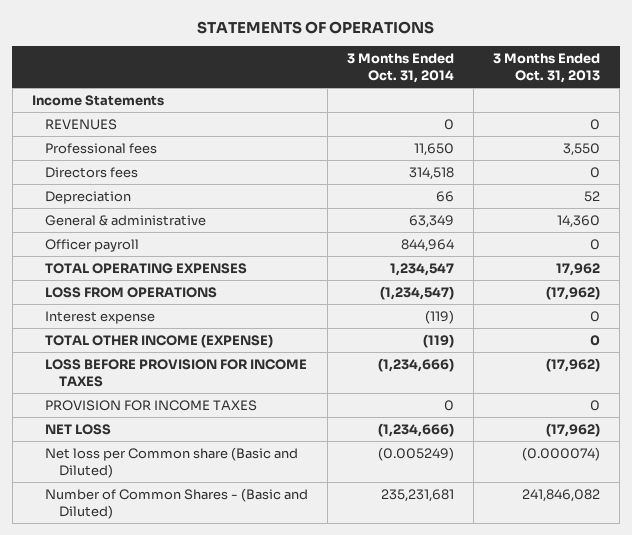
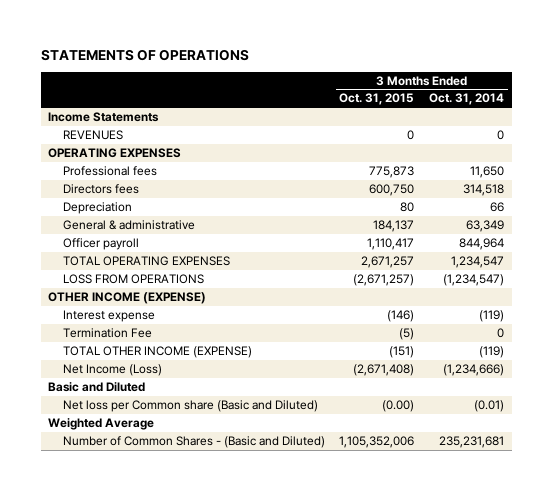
- | 3 Months Ended Oct. 31, 2014 | 3 Months Ended Oct. 31, 2013
+ | 3 Months Ended Oct. 31, 2015 | 3 Months Ended Oct. 31, 2014
+ OPERATING EXPENSES
+ OTHER INCOME (EXPENSE)
+ Termination Fee | (5) | 0
- LOSS BEFORE PROVISION FOR INCOME TAXES | (1,234,666) | (17,962)
- PROVISION FOR INCOME TAXES | 0 | 0
- NET LOSS | (1,234,666) | (17,962)
- Net loss per Common share (Basic and Diluted) | (0.005249) | (0.000074)
+ Net Income (Loss) | (2,671,408) | (1,234,666)
+ Basic and Diluted
+ Net loss per Common share (Basic and Diluted) | (0.00) | (0.01)
+ Weighted Average

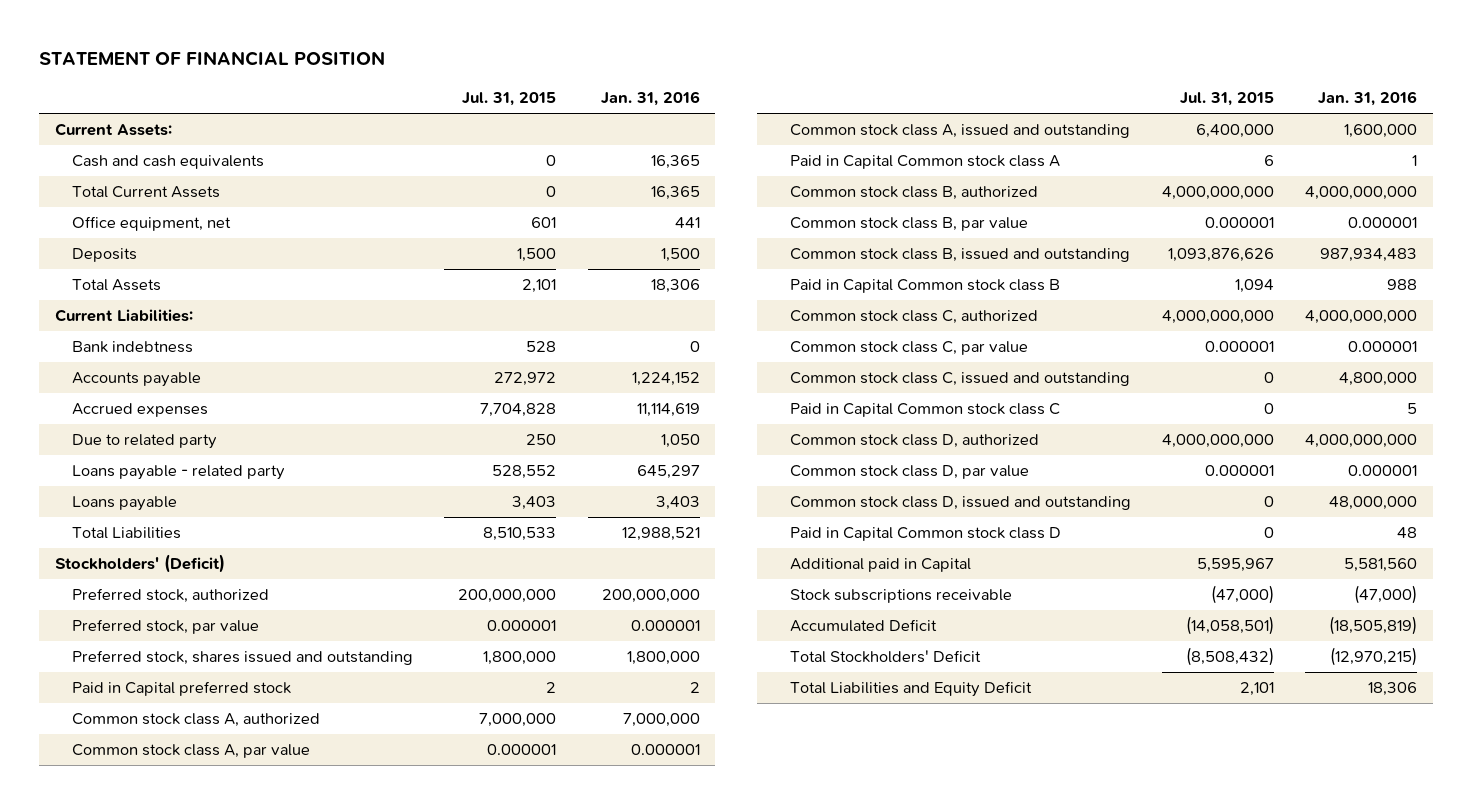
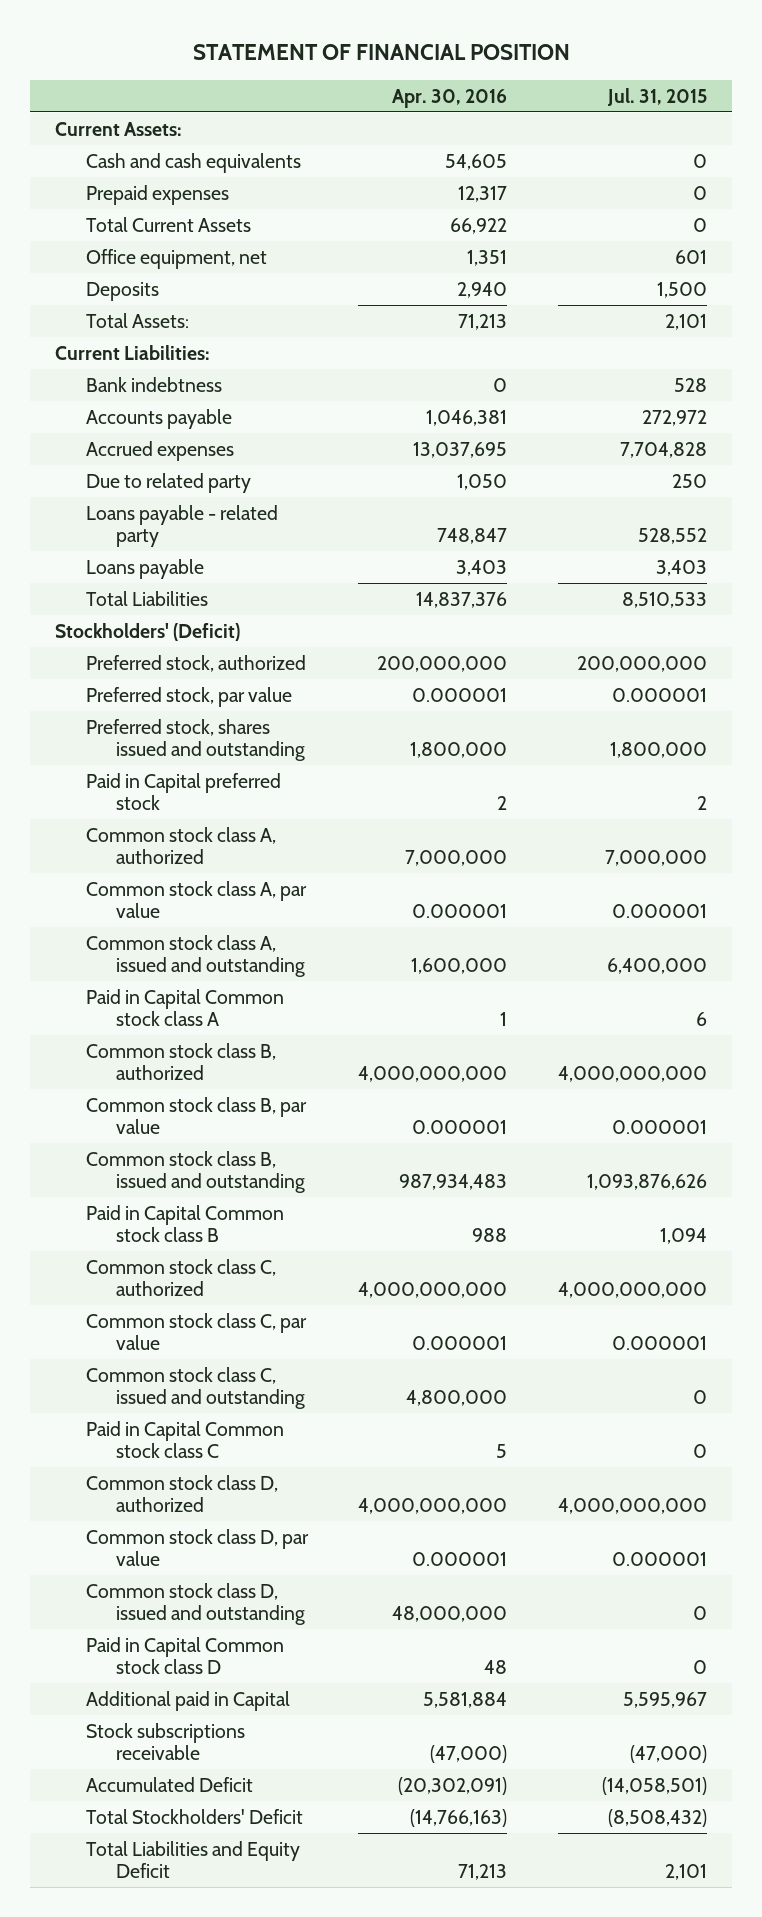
- | Jul. 31, 2015 | Jan. 31, 2016
+ | Apr. 30, 2016 | Jul. 31, 2015
+ Prepaid expenses | 12,317 | 0
- Total Assets | 2,101 | 18,306
+ Total Assets: | 71,213 | 2,101

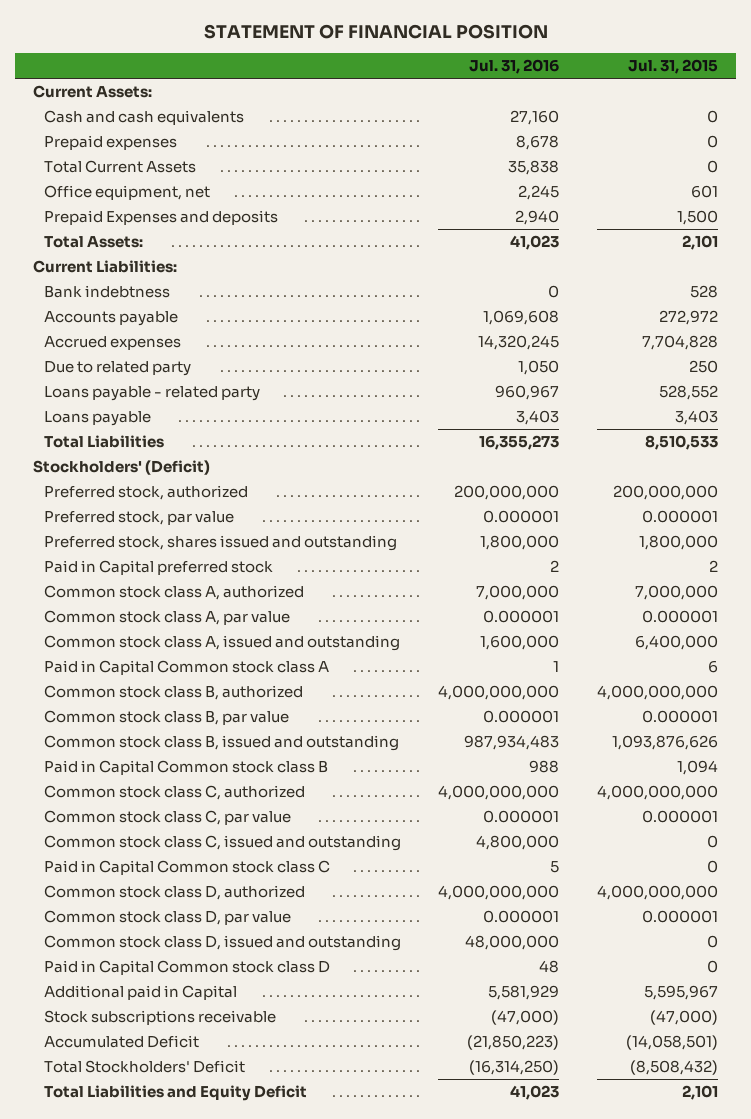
- | Apr. 30, 2016 | Jul. 31, 2015
+ | Jul. 31, 2016 | Jul. 31, 2015
- Deposits | 2,940 | 1,500
+ Prepaid Expenses and deposits | 2,940 | 1,500

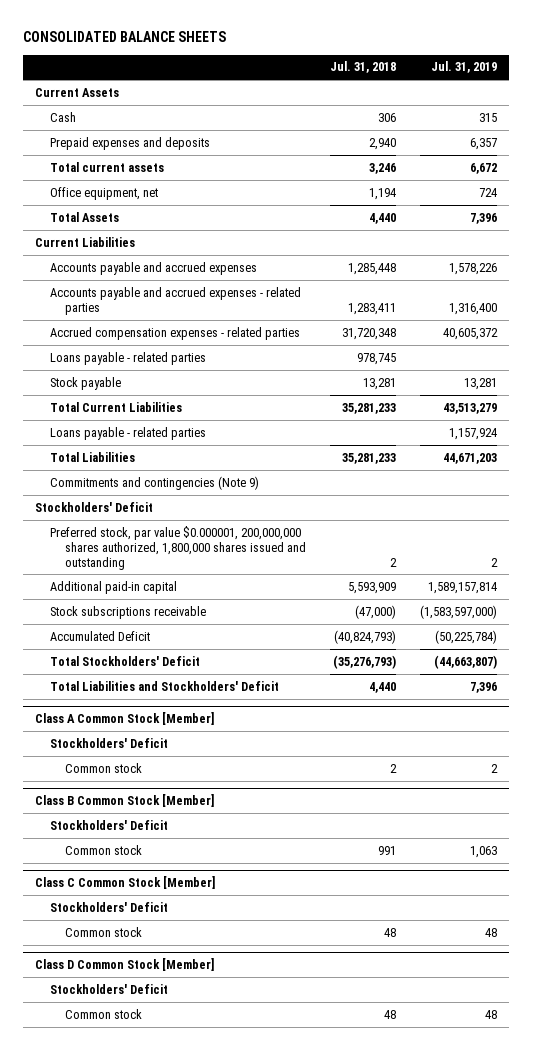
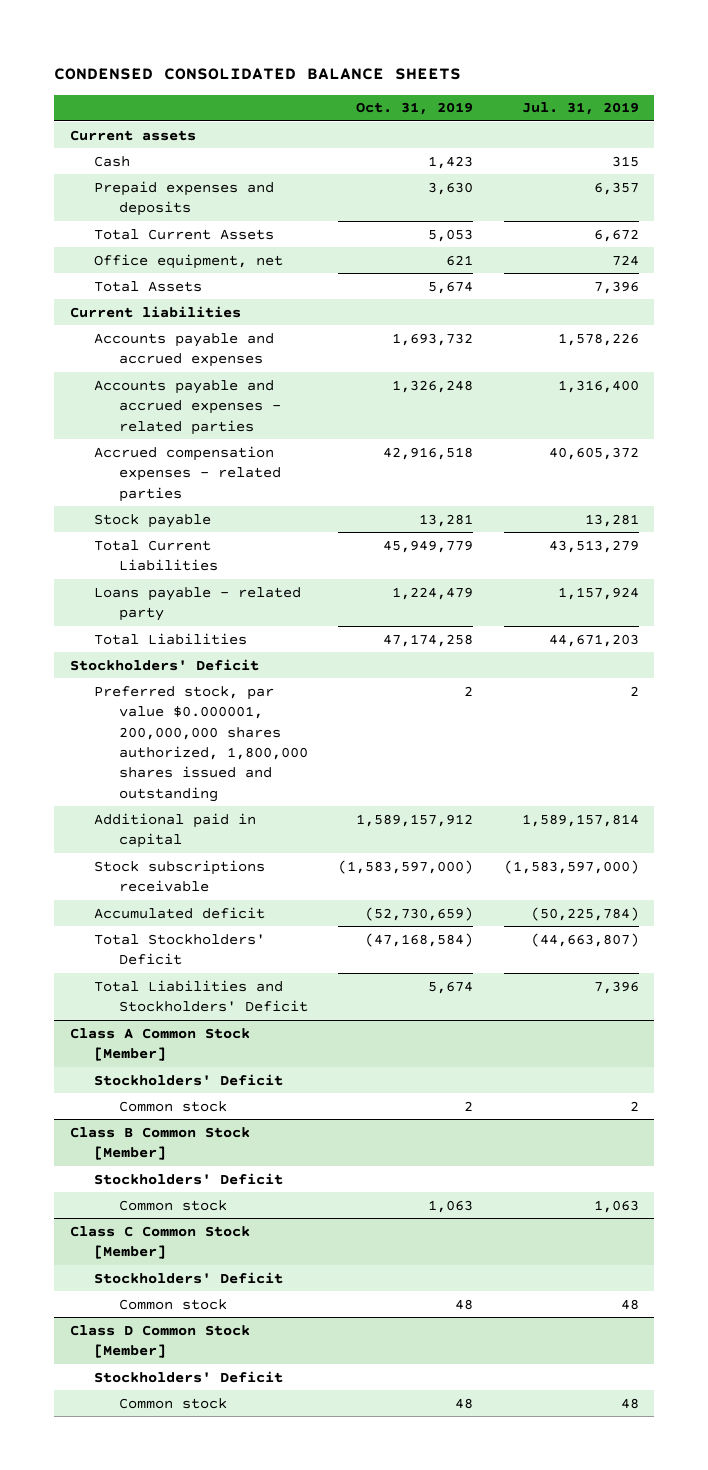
- CONSOLIDATED BALANCE SHEETS
+ CONDENSED CONSOLIDATED BALANCE SHEETS
- | Jul. 31, 2018 | Jul. 31, 2019
+ | Oct. 31, 2019 | Jul. 31, 2019
- Current Assets
+ Current assets
- Total current assets | 3,246 | 6,672
+ Total Current Assets | 5,053 | 6,672
- Current Liabilities
+ Current liabilities
- Loans payable - related parties | 978,745 |
- Loans payable - related parties | | 1,157,924
+ Loans payable - related party | 1,224,479 | 1,157,924
- Commitments and contingencies (Note 9)
- Additional paid-in capital | 5,593,909 | 1,589,157,814
+ Additional paid in capital | 1,589,157,912 | 1,589,157,814
- Accumulated Deficit | (40,824,793) | (50,225,784)
+ Accumulated deficit | (52,730,659) | (50,225,784)

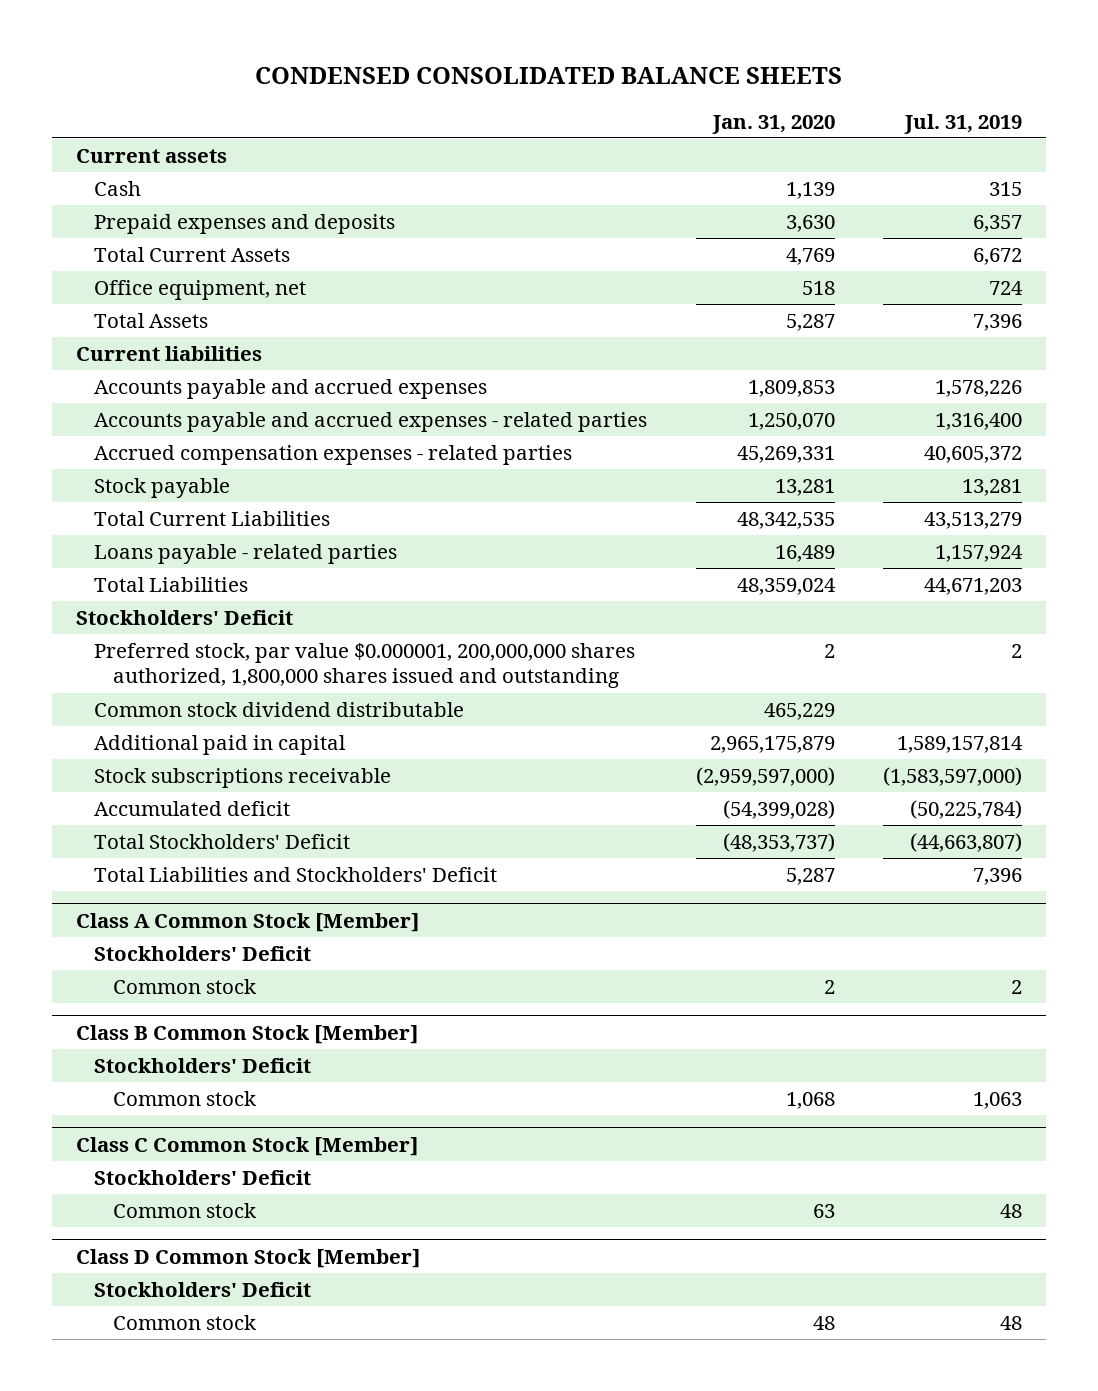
- | Oct. 31, 2019 | Jul. 31, 2019
+ | Jan. 31, 2020 | Jul. 31, 2019
- Loans payable - related party | 1,224,479 | 1,157,924
+ Loans payable - related parties | 16,489 | 1,157,924
+ Common stock dividend distributable | 465,229 |

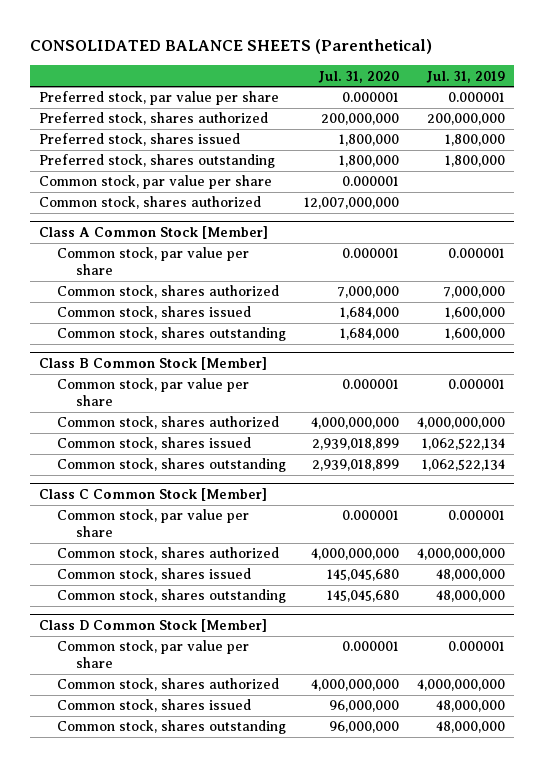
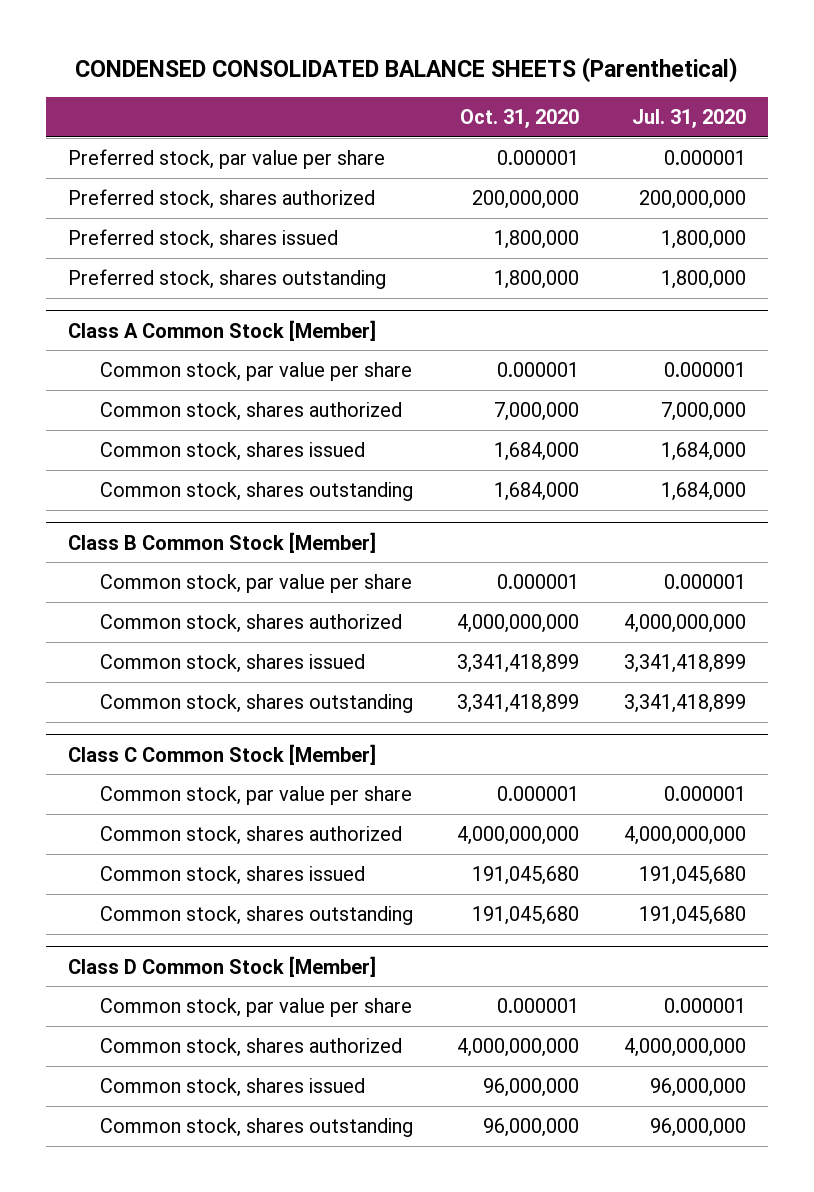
- CONSOLIDATED BALANCE SHEETS (Parenthetical)
+ CONDENSED CONSOLIDATED BALANCE SHEETS (Parenthetical)
- | Jul. 31, 2020 | Jul. 31, 2019
+ | Oct. 31, 2020 | Jul. 31, 2020
- Common stock, par value per share | 0.000001 |
- Common stock, shares authorized | 12,007,000,000 |
@ Class B Common Stock [Member]
- Common stock, shares issued | 2,939,018,899 | 1,062,522,134
- Common stock, shares outstanding | 2,939,018,899 | 1,062,522,134
+ Common stock, shares issued | 3,341,418,899 | 3,341,418,899
+ Common stock, shares outstanding | 3,341,418,899 | 3,341,418,899
@ Class C Common Stock [Member]
- Common stock, shares issued | 145,045,680 | 48,000,000
- Common stock, shares outstanding | 145,045,680 | 48,000,000
+ Common stock, shares issued | 191,045,680 | 191,045,680
+ Common stock, shares outstanding | 191,045,680 | 191,045,680

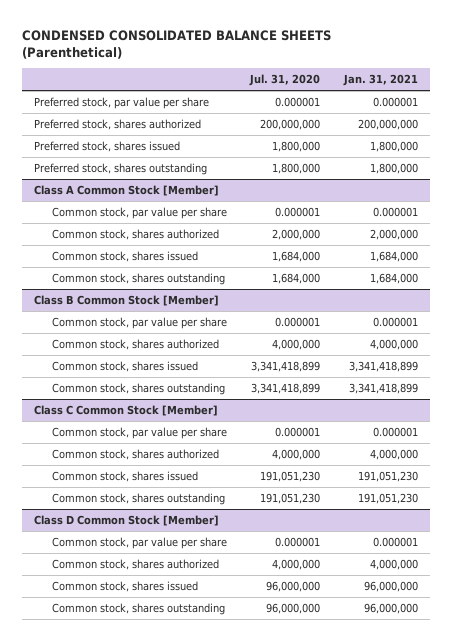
- | Oct. 31, 2020 | Jul. 31, 2020
+ | Jul. 31, 2020 | Jan. 31, 2021
@ Class A Common Stock [Member]
- Common stock, shares authorized | 7,000,000 | 7,000,000
+ Common stock, shares authorized | 2,000,000 | 2,000,000
@ Class B Common Stock [Member]
- Common stock, shares authorized | 4,000,000,000 | 4,000,000,000
+ Common stock, shares authorized | 4,000,000 | 4,000,000
@ Class C Common Stock [Member]
- Common stock, shares authorized | 4,000,000,000 | 4,000,000,000
- Common stock, shares issued | 191,045,680 | 191,045,680
- Common stock, shares outstanding | 191,045,680 | 191,045,680
+ Common stock, shares authorized | 4,000,000 | 4,000,000
+ Common stock, shares issued | 191,051,230 | 191,051,230
+ Common stock, shares outstanding | 191,051,230 | 191,051,230
@ Class D Common Stock [Member]
- Common stock, shares authorized | 4,000,000,000 | 4,000,000,000
+ Common stock, shares authorized | 4,000,000 | 4,000,000

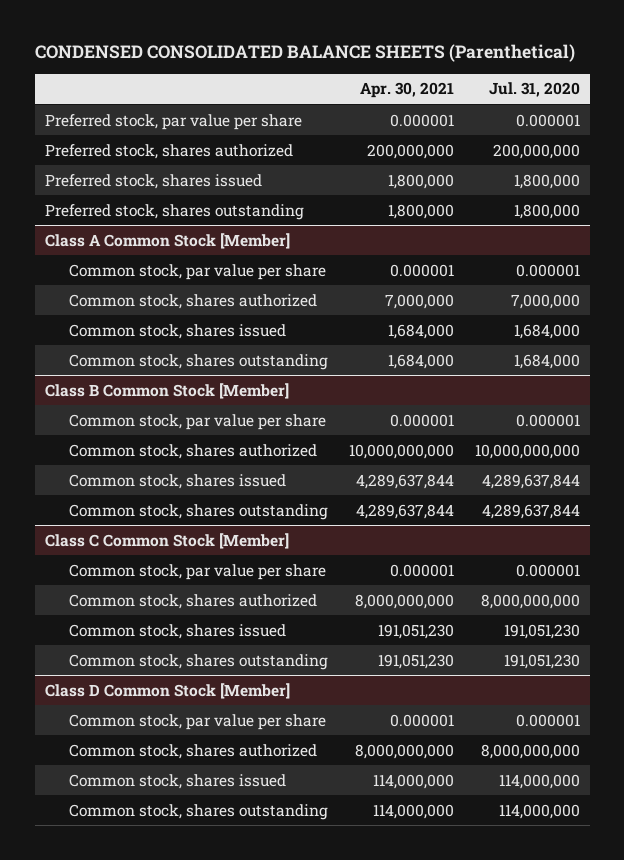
- | Jul. 31, 2020 | Jan. 31, 2021
+ | Apr. 30, 2021 | Jul. 31, 2020
@ Class A Common Stock [Member]
- Common stock, shares authorized | 2,000,000 | 2,000,000
+ Common stock, shares authorized | 7,000,000 | 7,000,000
@ Class B Common Stock [Member]
- Common stock, shares authorized | 4,000,000 | 4,000,000
- Common stock, shares issued | 3,341,418,899 | 3,341,418,899
- Common stock, shares outstanding | 3,341,418,899 | 3,341,418,899
+ Common stock, shares authorized | 10,000,000,000 | 10,000,000,000
+ Common stock, shares issued | 4,289,637,844 | 4,289,637,844
+ Common stock, shares outstanding | 4,289,637,844 | 4,289,637,844
@ Class C Common Stock [Member]
- Common stock, shares authorized | 4,000,000 | 4,000,000
+ Common stock, shares authorized | 8,000,000,000 | 8,000,000,000
@ Class D Common Stock [Member]
- Common stock, shares authorized | 4,000,000 | 4,000,000
- Common stock, shares issued | 96,000,000 | 96,000,000
- Common stock, shares outstanding | 96,000,000 | 96,000,000
+ Common stock, shares authorized | 8,000,000,000 | 8,000,000,000
+ Common stock, shares issued | 114,000,000 | 114,000,000
+ Common stock, shares outstanding | 114,000,000 | 114,000,000

